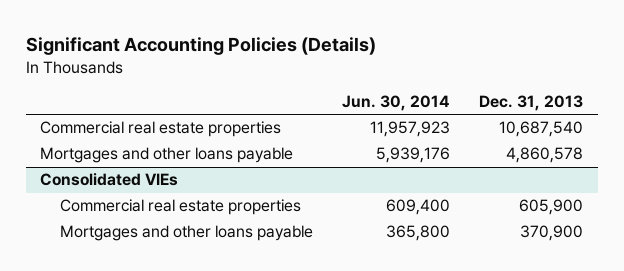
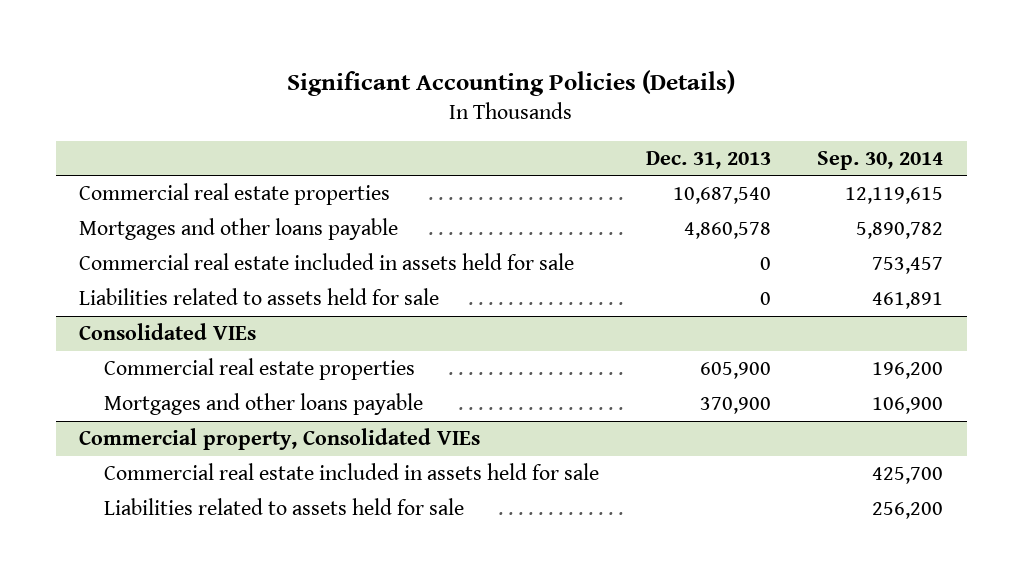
- | Jun. 30, 2014 | Dec. 31, 2013
+ | Dec. 31, 2013 | Sep. 30, 2014
+ Commercial real estate included in assets held for sale | 0 | 753,457
+ Liabilities related to assets held for sale | 0 | 461,891
+ Commercial property, Consolidated VIEs
+ Commercial real estate included in assets held for sale | | 425,700
+ Liabilities related to assets held for sale | | 256,200

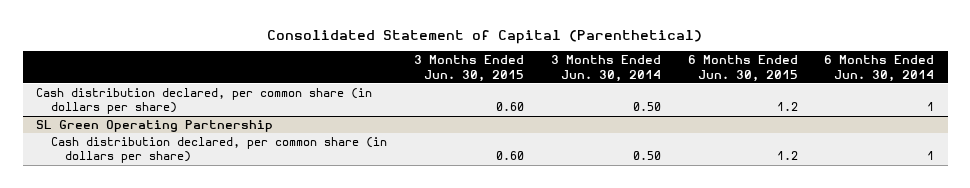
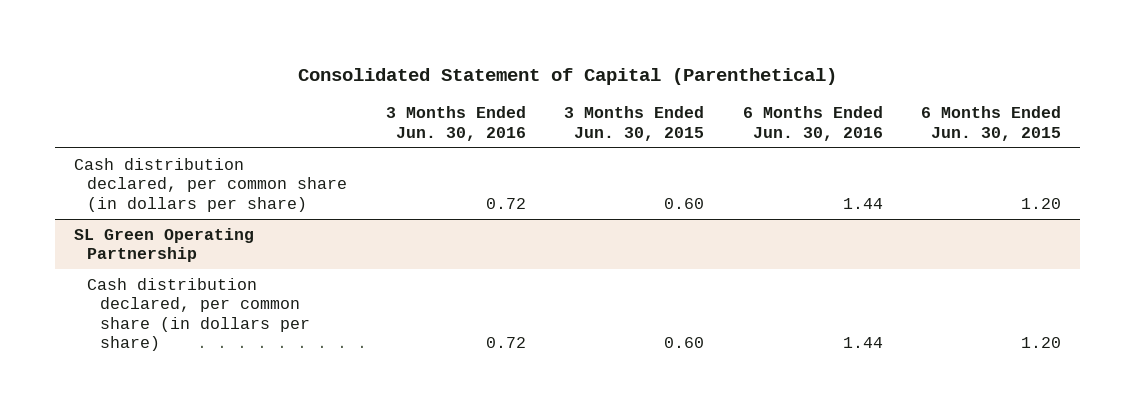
- | 3 Months Ended Jun. 30, 2015 | 3 Months Ended Jun. 30, 2014 | 6 Months Ended Jun. 30, 2015 | 6 Months Ended Jun. 30, 2014
+ | 3 Months Ended Jun. 30, 2016 | 3 Months Ended Jun. 30, 2015 | 6 Months Ended Jun. 30, 2016 | 6 Months Ended Jun. 30, 2015
- Cash distribution declared, per common share (in dollars per share) | 0.60 | 0.50 | 1.2 | 1
+ Cash distribution declared, per common share (in dollars per share) | 0.72 | 0.60 | 1.44 | 1.20
@ SL Green Operating Partnership
- Cash distribution declared, per common share (in dollars per share) | 0.60 | 0.50 | 1.2 | 1
+ Cash distribution declared, per common share (in dollars per share) | 0.72 | 0.60 | 1.44 | 1.20

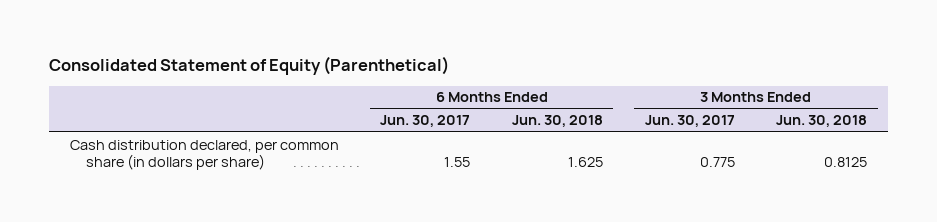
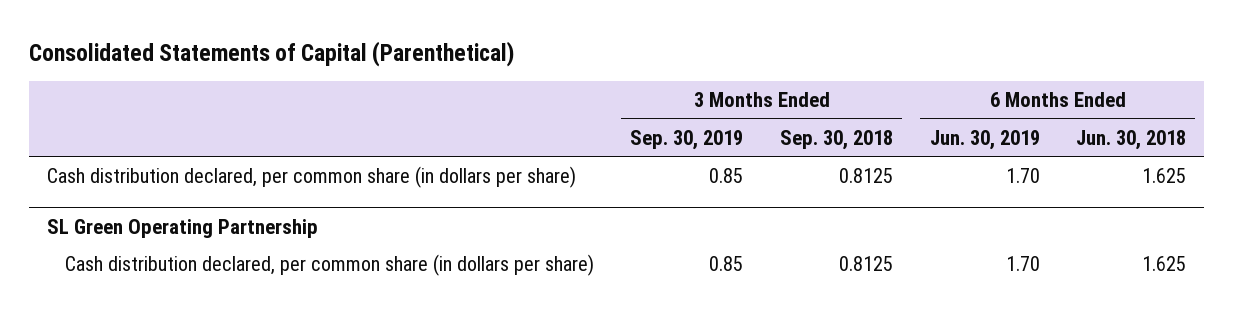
- Consolidated Statement of Equity (Parenthetical)
+ Consolidated Statements of Capital (Parenthetical)
- | 6 Months Ended Jun. 30, 2017 | 6 Months Ended Jun. 30, 2018 | 3 Months Ended Jun. 30, 2017 | 3 Months Ended Jun. 30, 2018
+ | 3 Months Ended Sep. 30, 2019 | 3 Months Ended Sep. 30, 2018 | 6 Months Ended Jun. 30, 2019 | 6 Months Ended Jun. 30, 2018
+ SL Green Operating Partnership
+ Cash distribution declared, per common share (in dollars per share) | 0.85 | 0.8125 | 1.70 | 1.625

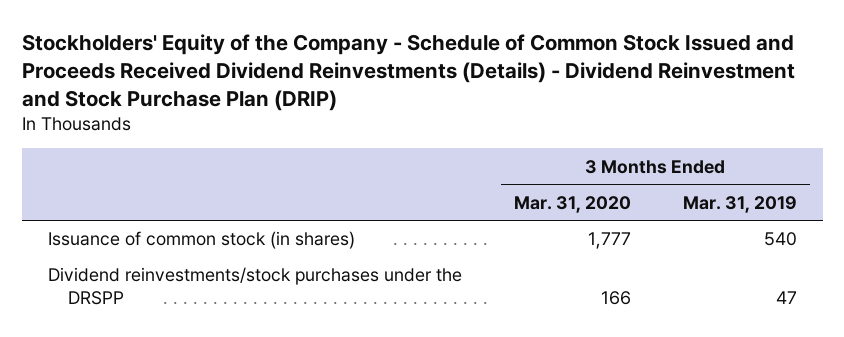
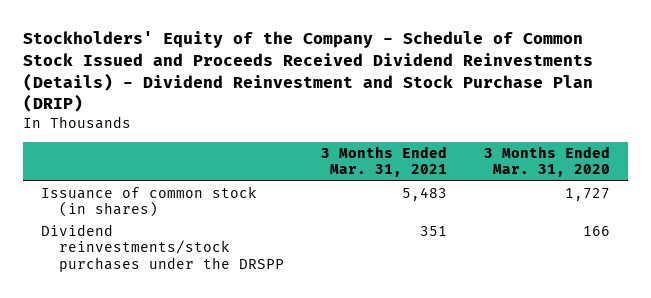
- | 3 Months Ended Mar. 31, 2020 | 3 Months Ended Mar. 31, 2019
+ | 3 Months Ended Mar. 31, 2021 | 3 Months Ended Mar. 31, 2020
- Issuance of common stock (in shares) | 1,777 | 540
+ Issuance of common stock (in shares) | 5,483 | 1,727

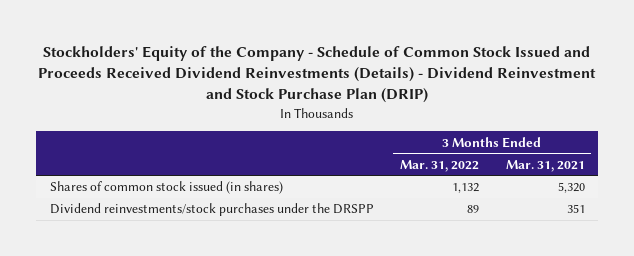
- | 3 Months Ended Mar. 31, 2021 | 3 Months Ended Mar. 31, 2020
+ | 3 Months Ended Mar. 31, 2022 | 3 Months Ended Mar. 31, 2021
- Issuance of common stock (in shares) | 5,483 | 1,727
+ Shares of common stock issued (in shares) | 1,132 | 5,320

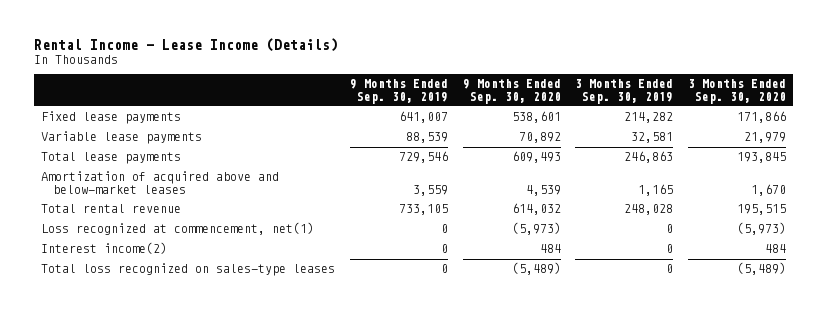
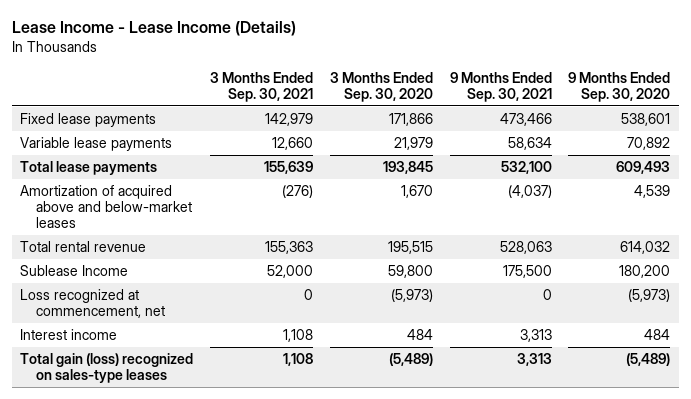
- Rental Income - Lease Income (Details)
+ Lease Income - Lease Income (Details)
- | 9 Months Ended Sep. 30, 2019 | 9 Months Ended Sep. 30, 2020 | 3 Months Ended Sep. 30, 2019 | 3 Months Ended Sep. 30, 2020
+ | 3 Months Ended Sep. 30, 2021 | 3 Months Ended Sep. 30, 2020 | 9 Months Ended Sep. 30, 2021 | 9 Months Ended Sep. 30, 2020
- Loss recognized at commencement, net(1) | 0 | (5,973) | 0 | (5,973)
- Interest income(2) | 0 | 484 | 0 | 484
- Total loss recognized on sales-type leases | 0 | (5,489) | 0 | (5,489)
+ Sublease Income | 52,000 | 59,800 | 175,500 | 180,200
+ Loss recognized at commencement, net | 0 | (5,973) | 0 | (5,973)
+ Interest income | 1,108 | 484 | 3,313 | 484
+ Total gain (loss) recognized on sales-type leases | 1,108 | (5,489) | 3,313 | (5,489)

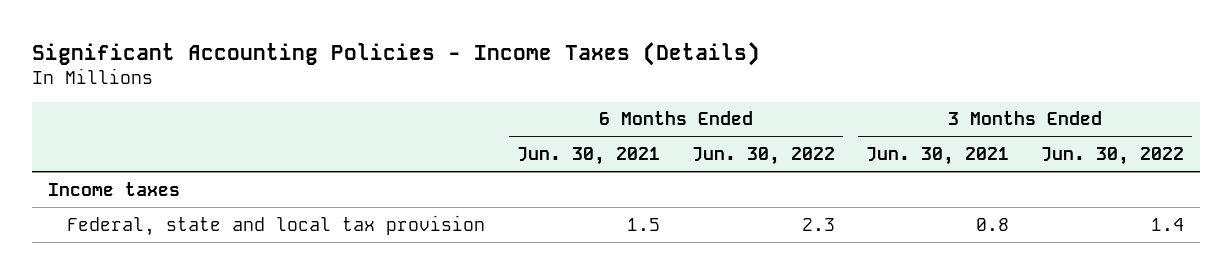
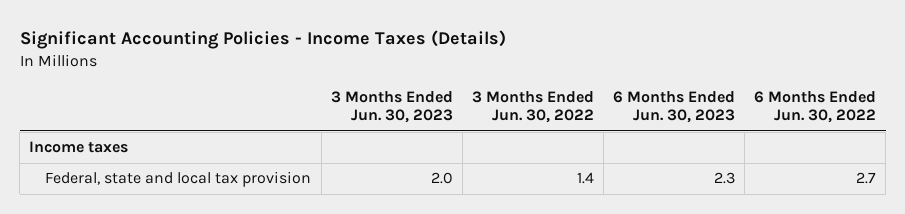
- | 6 Months Ended Jun. 30, 2021 | 6 Months Ended Jun. 30, 2022 | 3 Months Ended Jun. 30, 2021 | 3 Months Ended Jun. 30, 2022
+ | 3 Months Ended Jun. 30, 2023 | 3 Months Ended Jun. 30, 2022 | 6 Months Ended Jun. 30, 2023 | 6 Months Ended Jun. 30, 2022
- Federal, state and local tax provision | 1.5 | 2.3 | 0.8 | 1.4
+ Federal, state and local tax provision | 2.0 | 1.4 | 2.3 | 2.7

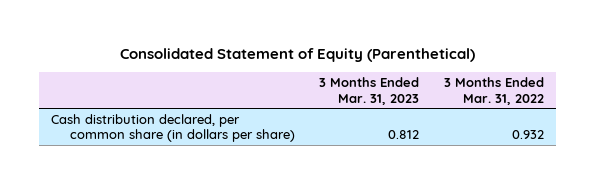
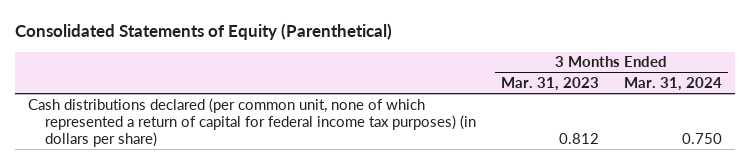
- Consolidated Statement of Equity (Parenthetical)
+ Consolidated Statements of Equity (Parenthetical)
- | 3 Months Ended Mar. 31, 2023 | 3 Months Ended Mar. 31, 2022
+ | 3 Months Ended Mar. 31, 2023 | 3 Months Ended Mar. 31, 2024
- Cash distribution declared, per common share (in dollars per share) | 0.812 | 0.932
+ Cash distributions declared (per common unit, none of which represented a return of capital for federal income tax purposes) (in dollars per share) | 0.812 | 0.750

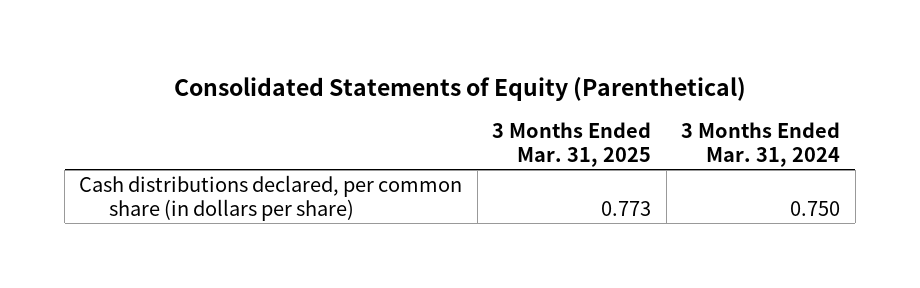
- | 3 Months Ended Mar. 31, 2023 | 3 Months Ended Mar. 31, 2024
+ | 3 Months Ended Mar. 31, 2025 | 3 Months Ended Mar. 31, 2024
- Cash distributions declared (per common unit, none of which represented a return of capital for federal income tax purposes) (in dollars per share) | 0.812 | 0.750
+ Cash distributions declared, per common share (in dollars per share) | 0.773 | 0.750

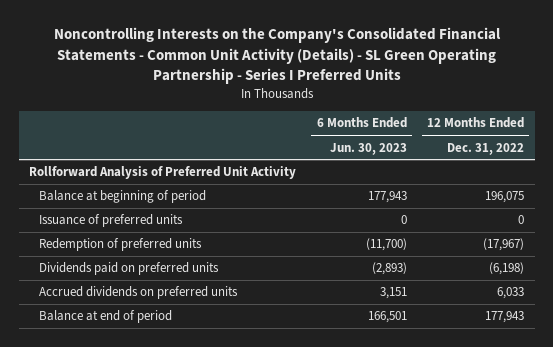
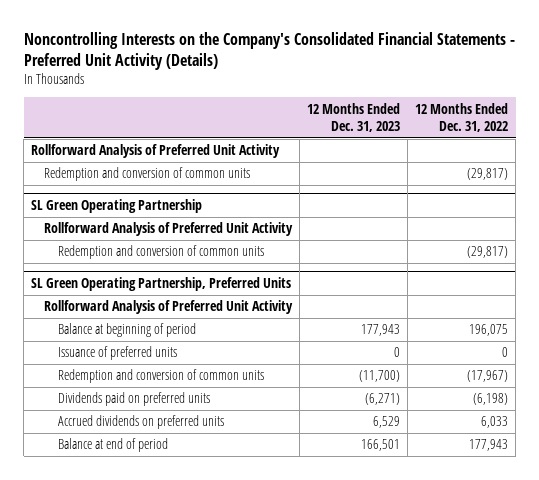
- Noncontrolling Interests on the Company's Consolidated Financial Statements - Common Unit Activity (Details) - SL Green Operating Partnership - Series I Preferred Units
+ Noncontrolling Interests on the Company's Consolidated Financial Statements - Preferred Unit Activity (Details)
- | 6 Months Ended Jun. 30, 2023 | 12 Months Ended Dec. 31, 2022
+ | 12 Months Ended Dec. 31, 2023 | 12 Months Ended Dec. 31, 2022
+ Redemption and conversion of common units | | (29,817)
+ SL Green Operating Partnership
+ Rollforward Analysis of Preferred Unit Activity
+ Redemption and conversion of common units | | (29,817)
+ SL Green Operating Partnership, Preferred Units
+ Rollforward Analysis of Preferred Unit Activity
- Redemption of preferred units | (11,700) | (17,967)
+ Redemption and conversion of common units | (11,700) | (17,967)

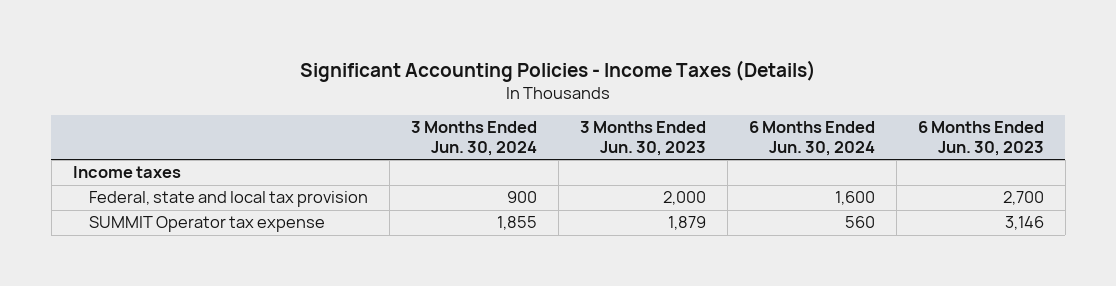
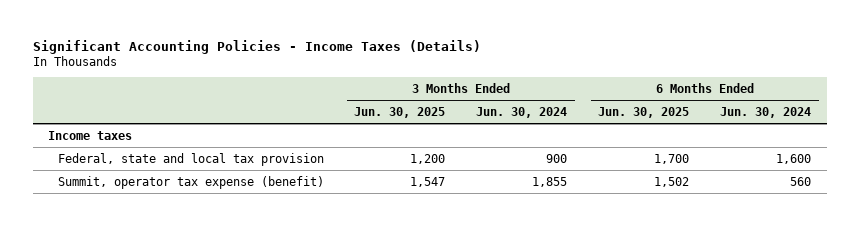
- | 3 Months Ended Jun. 30, 2024 | 3 Months Ended Jun. 30, 2023 | 6 Months Ended Jun. 30, 2024 | 6 Months Ended Jun. 30, 2023
+ | 3 Months Ended Jun. 30, 2025 | 3 Months Ended Jun. 30, 2024 | 6 Months Ended Jun. 30, 2025 | 6 Months Ended Jun. 30, 2024
- SUMMIT Operator tax expense | 1,855 | 1,879 | 560 | 3,146
+ Summit, operator tax expense (benefit) | 1,547 | 1,855 | 1,502 | 560

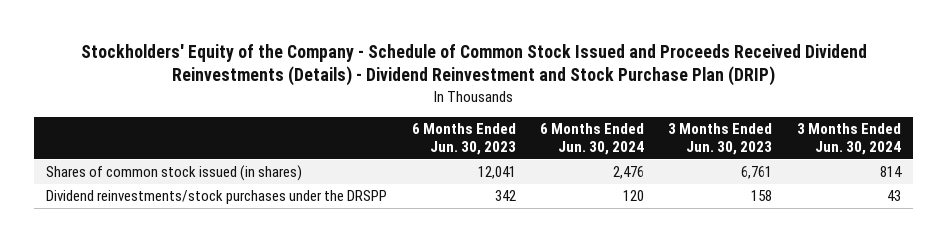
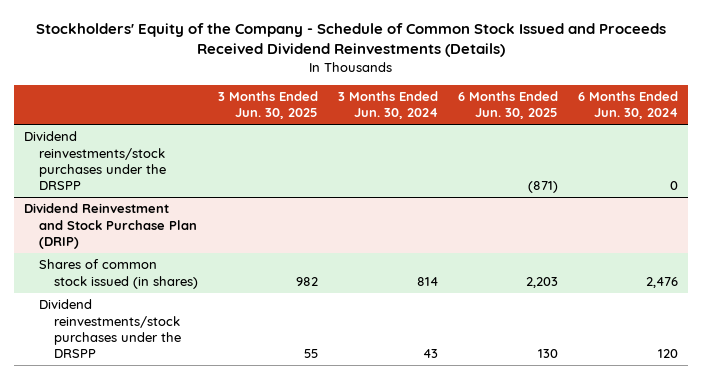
- Stockholders' Equity of the Company - Schedule of Common Stock Issued and Proceeds Received Dividend Reinvestments (Details) - Dividend Reinvestment and Stock Purchase Plan (DRIP)
+ Stockholders' Equity of the Company - Schedule of Common Stock Issued and Proceeds Received Dividend Reinvestments (Details)
- | 6 Months Ended Jun. 30, 2023 | 6 Months Ended Jun. 30, 2024 | 3 Months Ended Jun. 30, 2023 | 3 Months Ended Jun. 30, 2024
+ | 3 Months Ended Jun. 30, 2025 | 3 Months Ended Jun. 30, 2024 | 6 Months Ended Jun. 30, 2025 | 6 Months Ended Jun. 30, 2024
+ Dividend reinvestments/stock purchases under the DRSPP | | | (871) | 0
+ Dividend Reinvestment and Stock Purchase Plan (DRIP)

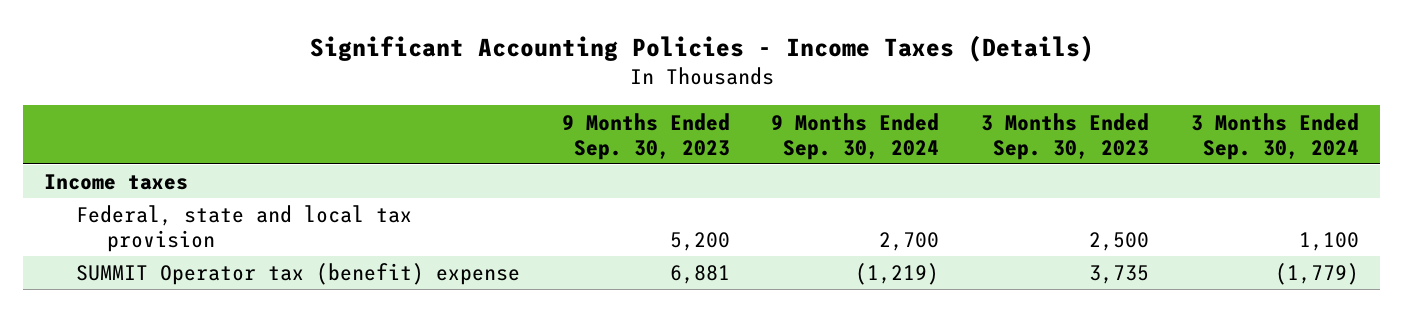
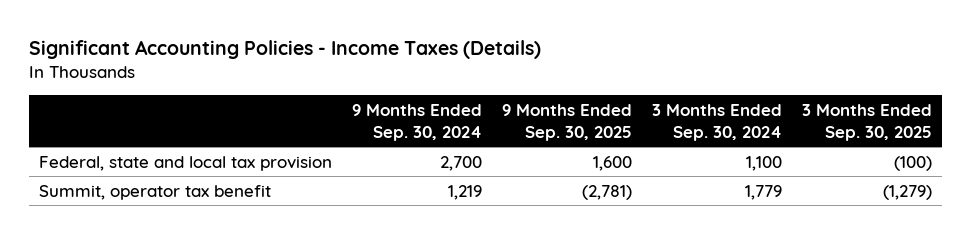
- | 9 Months Ended Sep. 30, 2023 | 9 Months Ended Sep. 30, 2024 | 3 Months Ended Sep. 30, 2023 | 3 Months Ended Sep. 30, 2024
+ | 9 Months Ended Sep. 30, 2024 | 9 Months Ended Sep. 30, 2025 | 3 Months Ended Sep. 30, 2024 | 3 Months Ended Sep. 30, 2025
- Income taxes
- SUMMIT Operator tax (benefit) expense | 6,881 | (1,219) | 3,735 | (1,779)
+ Summit, operator tax benefit | 1,219 | (2,781) | 1,779 | (1,279)

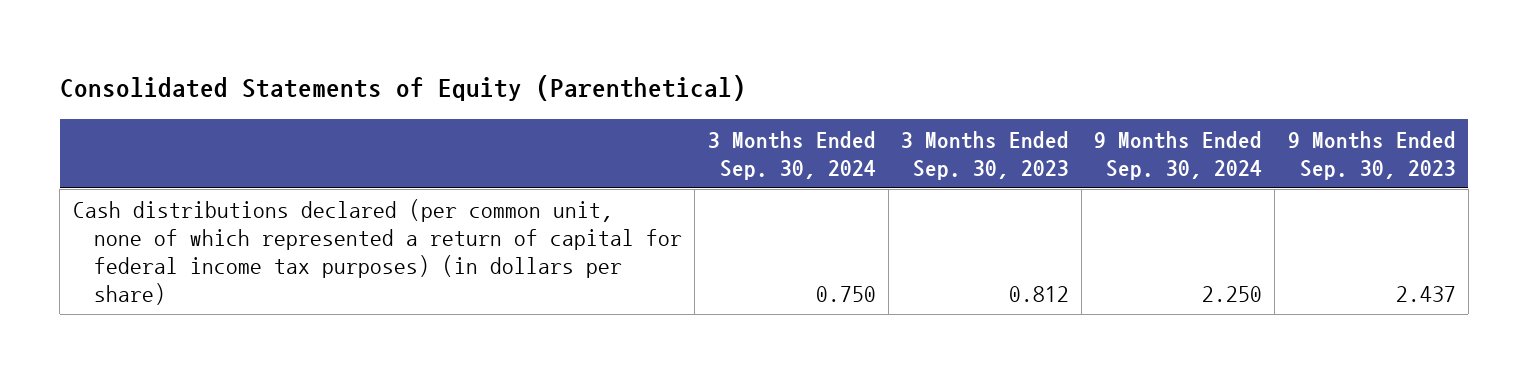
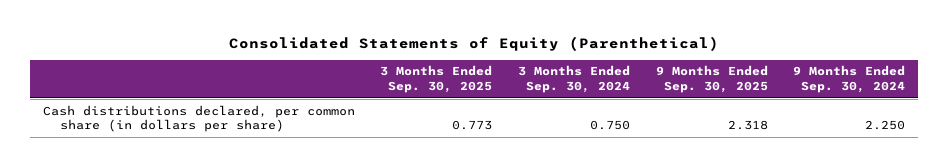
- | 3 Months Ended Sep. 30, 2024 | 3 Months Ended Sep. 30, 2023 | 9 Months Ended Sep. 30, 2024 | 9 Months Ended Sep. 30, 2023
+ | 3 Months Ended Sep. 30, 2025 | 3 Months Ended Sep. 30, 2024 | 9 Months Ended Sep. 30, 2025 | 9 Months Ended Sep. 30, 2024
- Cash distributions declared (per common unit, none of which represented a return of capital for federal income tax purposes) (in dollars per share) | 0.750 | 0.812 | 2.250 | 2.437
+ Cash distributions declared, per common share (in dollars per share) | 0.773 | 0.750 | 2.318 | 2.250

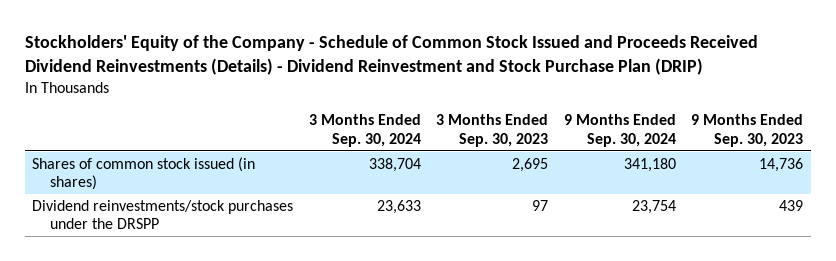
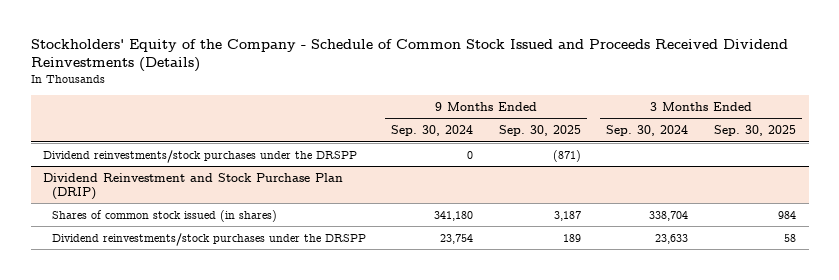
- Stockholders' Equity of the Company - Schedule of Common Stock Issued and Proceeds Received Dividend Reinvestments (Details) - Dividend Reinvestment and Stock Purchase Plan (DRIP)
+ Stockholders' Equity of the Company - Schedule of Common Stock Issued and Proceeds Received Dividend Reinvestments (Details)
- | 3 Months Ended Sep. 30, 2024 | 3 Months Ended Sep. 30, 2023 | 9 Months Ended Sep. 30, 2024 | 9 Months Ended Sep. 30, 2023
+ | 9 Months Ended Sep. 30, 2024 | 9 Months Ended Sep. 30, 2025 | 3 Months Ended Sep. 30, 2024 | 3 Months Ended Sep. 30, 2025
+ Dividend reinvestments/stock purchases under the DRSPP | 0 | (871) | |
+ Dividend Reinvestment and Stock Purchase Plan (DRIP)

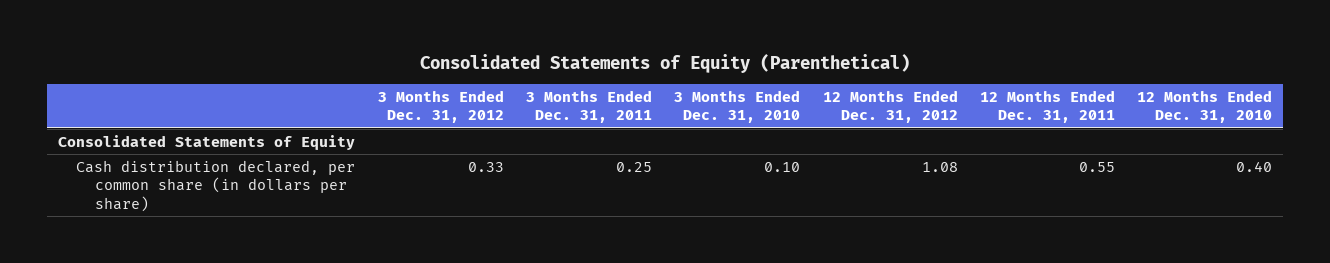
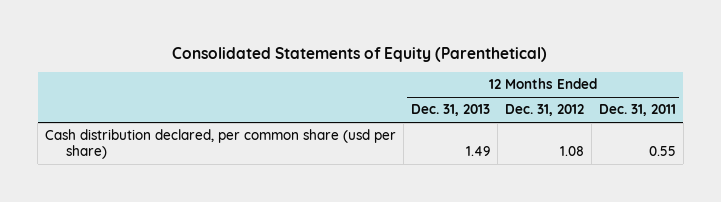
- | 3 Months Ended Dec. 31, 2012 | 3 Months Ended Dec. 31, 2011 | 3 Months Ended Dec. 31, 2010 | 12 Months Ended Dec. 31, 2012 | 12 Months Ended Dec. 31, 2011 | 12 Months Ended Dec. 31, 2010
+ | 12 Months Ended Dec. 31, 2013 | 12 Months Ended Dec. 31, 2012 | 12 Months Ended Dec. 31, 2011
- Consolidated Statements of Equity
- Cash distribution declared, per common share (in dollars per share) | 0.33 | 0.25 | 0.10 | 1.08 | 0.55 | 0.40
+ Cash distribution declared, per common share (usd per share) | 1.49 | 1.08 | 0.55

